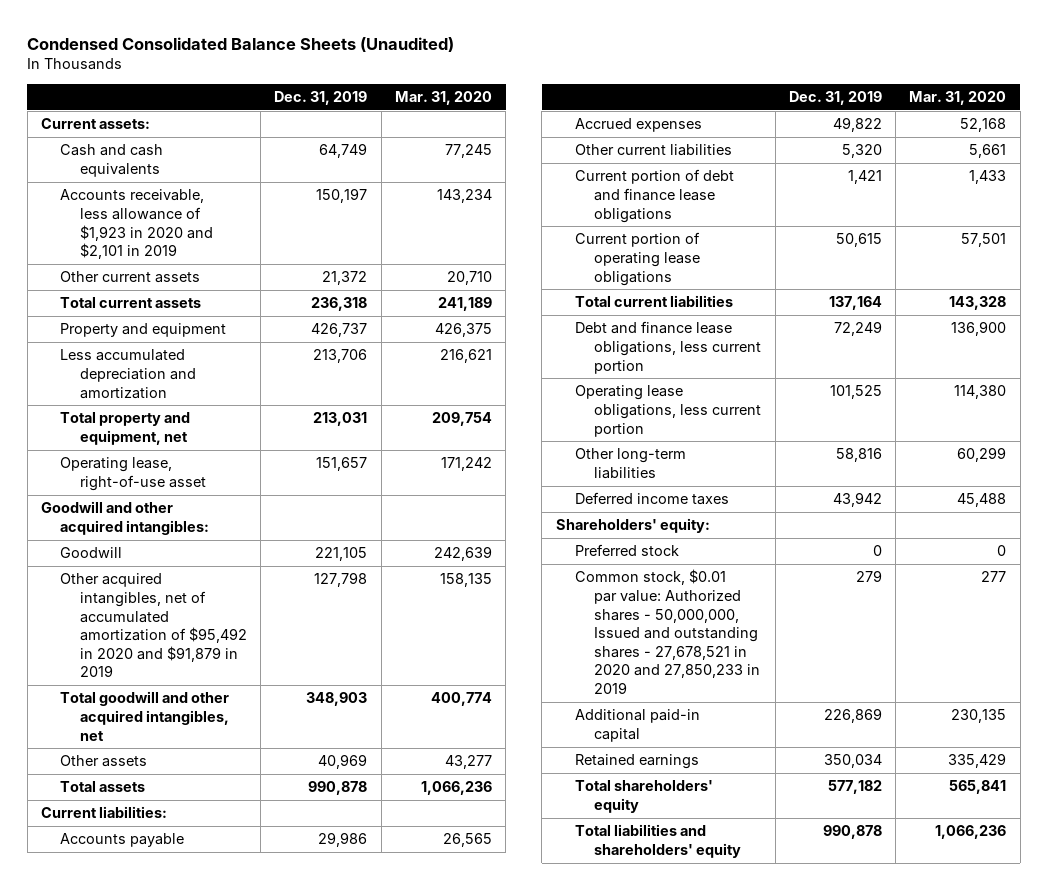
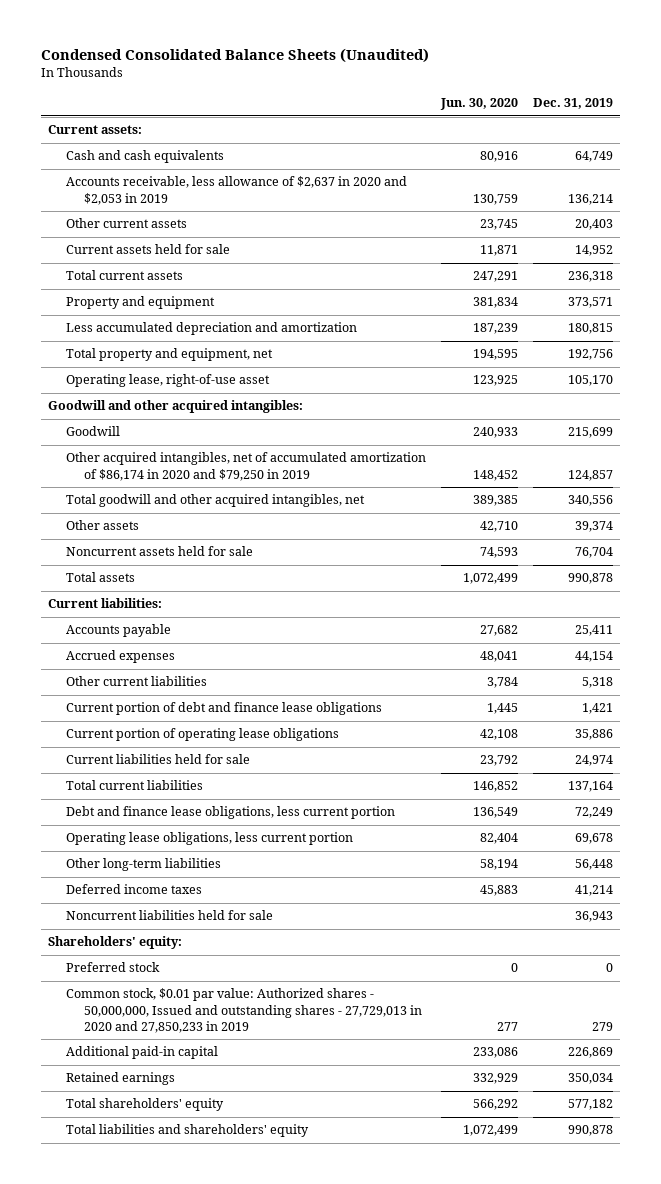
- | Dec. 31, 2019 | Mar. 31, 2020
+ | Jun. 30, 2020 | Dec. 31, 2019
- Accounts receivable, less allowance of $1,923 in 2020 and $2,101 in 2019 | 150,197 | 143,234
- Other current assets | 21,372 | 20,710
+ Accounts receivable, less allowance of $2,637 in 2020 and $2,053 in 2019 | 130,759 | 136,214
+ Other current assets | 23,745 | 20,403
+ Current assets held for sale | 11,871 | 14,952
- Property and equipment | 426,737 | 426,375
- Less accumulated depreciation and amortization | 213,706 | 216,621
- Total property and equipment, net | 213,031 | 209,754
- Operating lease, right-of-use asset | 151,657 | 171,242
+ Property and equipment | 381,834 | 373,571
+ Less accumulated depreciation and amortization | 187,239 | 180,815
+ Total property and equipment, net | 194,595 | 192,756
+ Operating lease, right-of-use asset | 123,925 | 105,170
- Goodwill | 221,105 | 242,639
- Other acquired intangibles, net of accumulated amortization of $95,492 in 2020 and $91,879 in 2019 | 127,798 | 158,135
- Total goodwill and other acquired intangibles, net | 348,903 | 400,774
- Other assets | 40,969 | 43,277
+ Goodwill | 240,933 | 215,699
+ Other acquired intangibles, net of accumulated amortization of $86,174 in 2020 and $79,250 in 2019 | 148,452 | 124,857
+ Total goodwill and other acquired intangibles, net | 389,385 | 340,556
+ Other assets | 42,710 | 39,374
+ Noncurrent assets held for sale | 74,593 | 76,704
- Accounts payable | 29,986 | 26,565
- Accrued expenses | 49,822 | 52,168
- Other current liabilities | 5,320 | 5,661
+ Accounts payable | 27,682 | 25,411
+ Accrued expenses | 48,041 | 44,154
+ Other current liabilities | 3,784 | 5,318
- Current portion of operating lease obligations | 50,615 | 57,501
+ Current portion of operating lease obligations | 42,108 | 35,886
+ Current liabilities held for sale | 23,792 | 24,974
- Operating lease obligations, less current portion | 101,525 | 114,380
- Other long-term liabilities | 58,816 | 60,299
- Deferred income taxes | 43,942 | 45,488
+ Operating lease obligations, less current portion | 82,404 | 69,678
+ Other long-term liabilities | 58,194 | 56,448
+ Deferred income taxes | 45,883 | 41,214
+ Noncurrent liabilities held for sale | | 36,943
- Common stock, $0.01 par value: Authorized shares - 50,000,000, Issued and outstanding shares - 27,678,521 in 2020 and 27,850,233 in 2019 | 279 | 277
+ Common stock, $0.01 par value: Authorized shares - 50,000,000, Issued and outstanding shares - 27,729,013 in 2020 and 27,850,233 in 2019 | 277 | 279

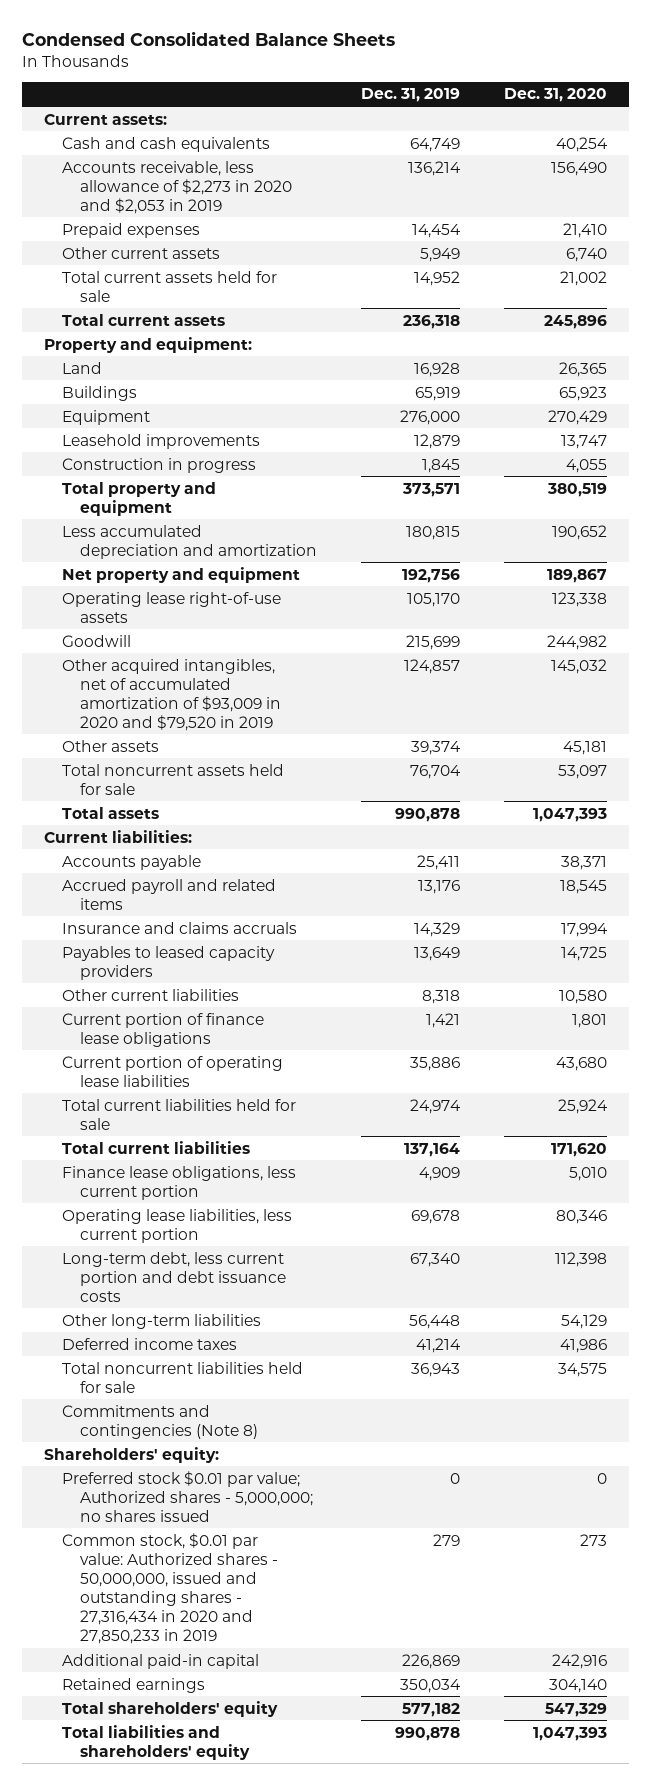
- Condensed Consolidated Balance Sheets (Unaudited)
+ Condensed Consolidated Balance Sheets
- | Jun. 30, 2020 | Dec. 31, 2019
+ | Dec. 31, 2019 | Dec. 31, 2020
- Accounts receivable, less allowance of $2,637 in 2020 and $2,053 in 2019 | 130,759 | 136,214
- Other current assets | 23,745 | 20,403
- Current assets held for sale | 11,871 | 14,952
+ Accounts receivable, less allowance of $2,273 in 2020 and $2,053 in 2019 | 136,214 | 156,490
+ Prepaid expenses | 14,454 | 21,410
+ Other current assets | 5,949 | 6,740
+ Total current assets held for sale | 14,952 | 21,002
- Property and equipment | 381,834 | 373,571
+ Property and equipment:
+ Land | 16,928 | 26,365
+ Buildings | 65,919 | 65,923
+ Equipment | 276,000 | 270,429
+ Leasehold improvements | 12,879 | 13,747
+ Construction in progress | 1,845 | 4,055
+ Total property and equipment | 373,571 | 380,519
- Total property and equipment, net | 194,595 | 192,756
- Operating lease, right-of-use asset | 123,925 | 105,170
- Goodwill and other acquired intangibles:
+ Net property and equipment | 192,756 | 189,867
+ Operating lease right-of-use assets | 105,170 | 123,338
- Other acquired intangibles, net of accumulated amortization of $86,174 in 2020 and $79,250 in 2019 | 148,452 | 124,857
- Total goodwill and other acquired intangibles, net | 389,385 | 340,556
+ Other acquired intangibles, net of accumulated amortization of $93,009 in 2020 and $79,520 in 2019 | 124,857 | 145,032
- Noncurrent assets held for sale | 74,593 | 76,704
+ Total noncurrent assets held for sale | 76,704 | 53,097
- Accrued expenses | 48,041 | 44,154
- Other current liabilities | 3,784 | 5,318
- Current portion of debt and finance lease obligations | 1,445 | 1,421
- Current portion of operating lease obligations | 42,108 | 35,886
- Current liabilities held for sale | 23,792 | 24,974
+ Accrued payroll and related items | 13,176 | 18,545
+ Insurance and claims accruals | 14,329 | 17,994
+ Payables to leased capacity providers | 13,649 | 14,725
+ Other current liabilities | 8,318 | 10,580
+ Current portion of finance lease obligations | 1,421 | 1,801
+ Current portion of operating lease liabilities | 35,886 | 43,680
+ Total current liabilities held for sale | 24,974 | 25,924
- Debt and finance lease obligations, less current portion | 136,549 | 72,249
- Operating lease obligations, less current portion | 82,404 | 69,678
+ Finance lease obligations, less current portion | 4,909 | 5,010
+ Operating lease liabilities, less current portion | 69,678 | 80,346
+ Long-term debt, less current portion and debt issuance costs | 67,340 | 112,398
- Noncurrent liabilities held for sale | | 36,943
+ Total noncurrent liabilities held for sale | 36,943 | 34,575
+ Commitments and contingencies (Note 8)
- Preferred stock | 0 | 0
- Common stock, $0.01 par value: Authorized shares - 50,000,000, Issued and outstanding shares - 27,729,013 in 2020 and 27,850,233 in 2019 | 277 | 279
+ Preferred stock $0.01 par value; Authorized shares - 5,000,000; no shares issued | 0 | 0
+ Common stock, $0.01 par value: Authorized shares - 50,000,000, issued and outstanding shares - 27,316,434 in 2020 and 27,850,233 in 2019 | 279 | 273

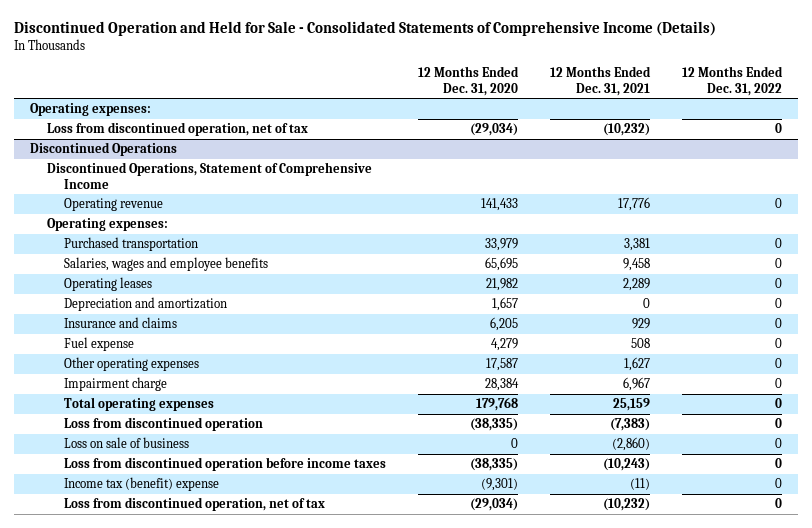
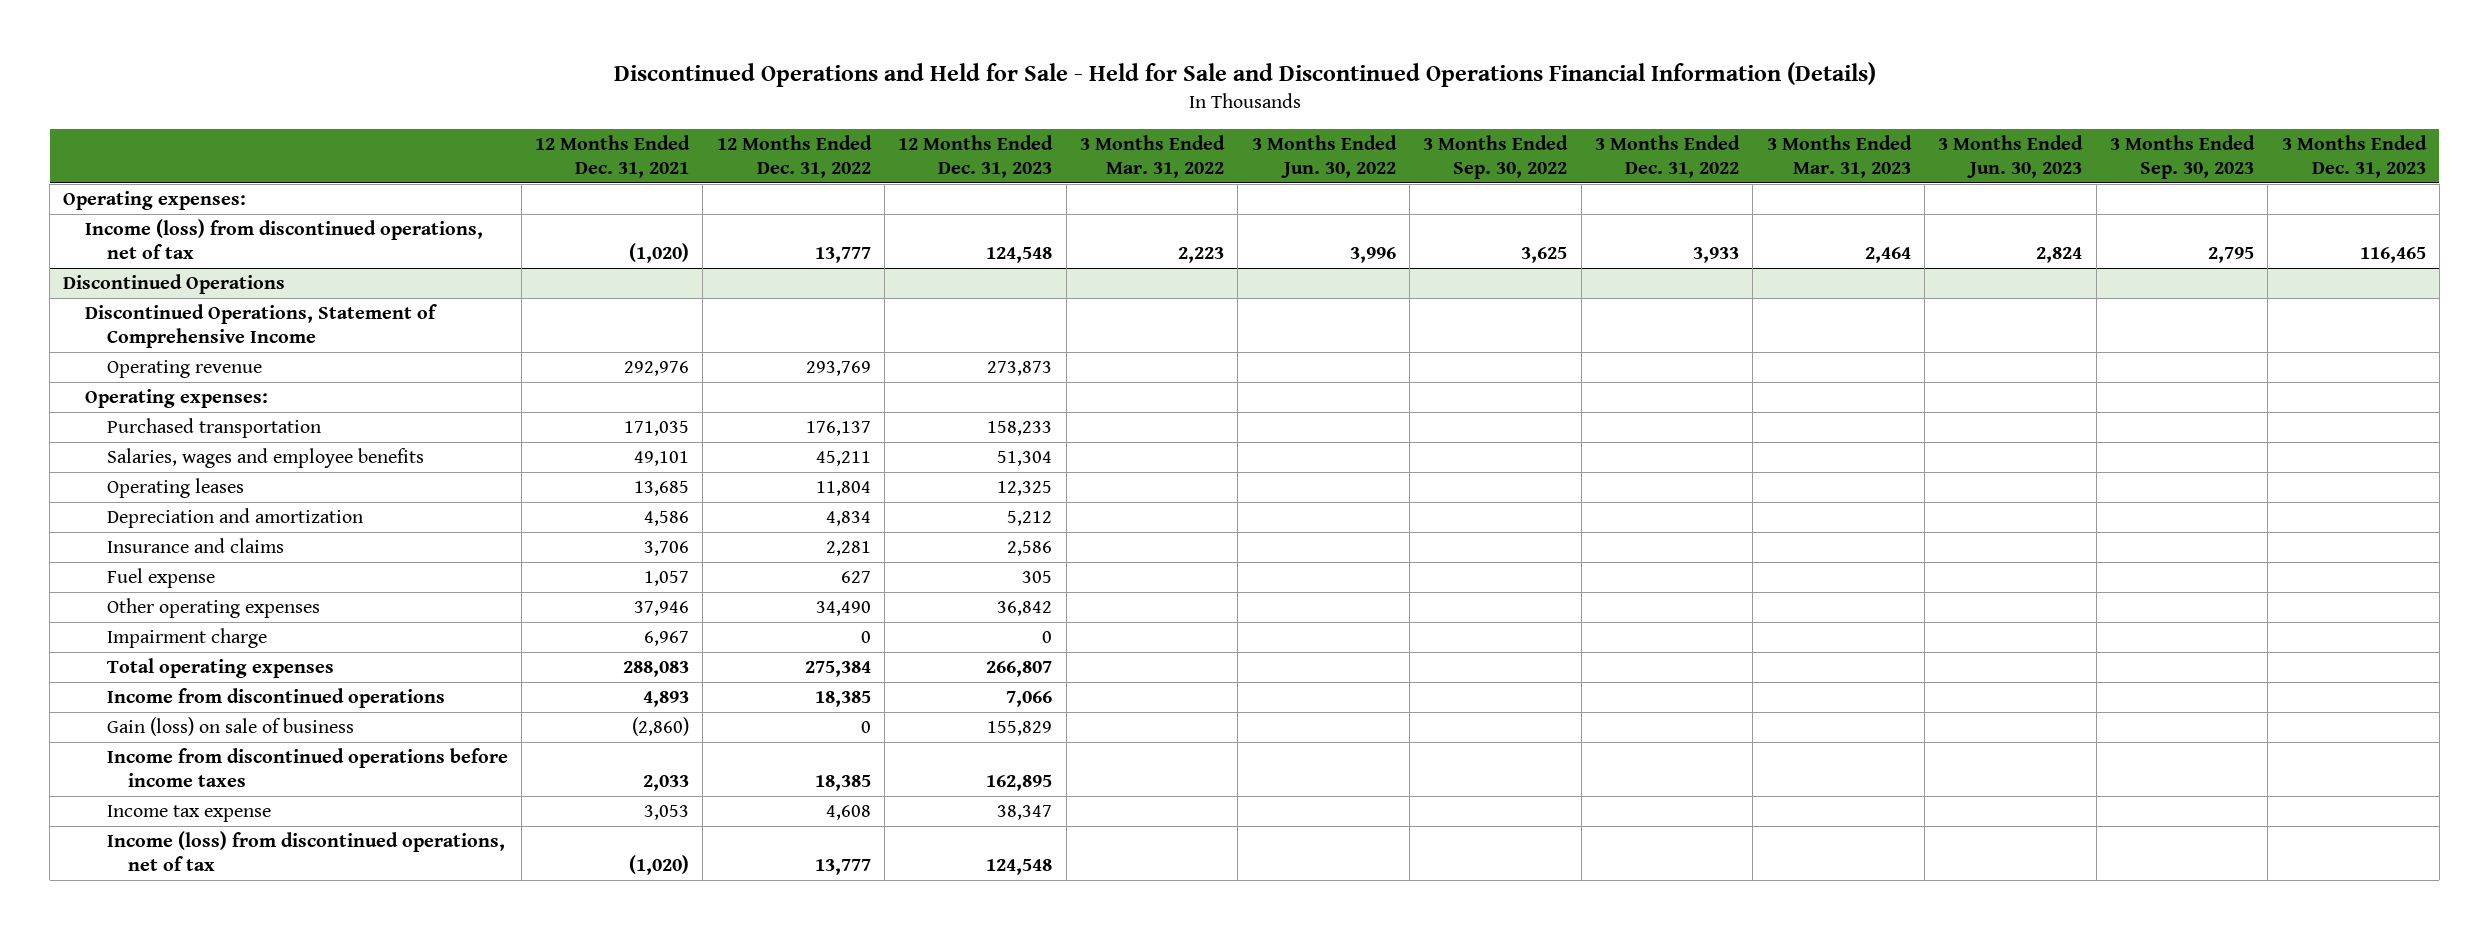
- Discontinued Operation and Held for Sale - Consolidated Statements of Comprehensive Income (Details)
+ Discontinued Operations and Held for Sale - Held for Sale and Discontinued Operations Financial Information (Details)
- | 12 Months Ended Dec. 31, 2020 | 12 Months Ended Dec. 31, 2021 | 12 Months Ended Dec. 31, 2022
+ | 12 Months Ended Dec. 31, 2021 | 12 Months Ended Dec. 31, 2022 | 12 Months Ended Dec. 31, 2023 | 3 Months Ended Mar. 31, 2022 | 3 Months Ended Jun. 30, 2022 | 3 Months Ended Sep. 30, 2022 | 3 Months Ended Dec. 31, 2022 | 3 Months Ended Mar. 31, 2023 | 3 Months Ended Jun. 30, 2023 | 3 Months Ended Sep. 30, 2023 | 3 Months Ended Dec. 31, 2023
- Loss from discontinued operation, net of tax | (29,034) | (10,232) | 0
+ Income (loss) from discontinued operations, net of tax | (1,020) | 13,777 | 124,548 | 2,223 | 3,996 | 3,625 | 3,933 | 2,464 | 2,824 | 2,795 | 116,465
@ Discontinued Operations
- Operating revenue | 141,433 | 17,776 | 0
+ Operating revenue | 292,976 | 293,769 | 273,873 | | | | | | | |
- Purchased transportation | 33,979 | 3,381 | 0
- Salaries, wages and employee benefits | 65,695 | 9,458 | 0
- Operating leases | 21,982 | 2,289 | 0
- Depreciation and amortization | 1,657 | 0 | 0
- Insurance and claims | 6,205 | 929 | 0
- Fuel expense | 4,279 | 508 | 0
- Other operating expenses | 17,587 | 1,627 | 0
+ Purchased transportation | 171,035 | 176,137 | 158,233 | | | | | | | |
+ Salaries, wages and employee benefits | 49,101 | 45,211 | 51,304 | | | | | | | |
+ Operating leases | 13,685 | 11,804 | 12,325 | | | | | | | |
+ Depreciation and amortization | 4,586 | 4,834 | 5,212 | | | | | | | |
+ Insurance and claims | 3,706 | 2,281 | 2,586 | | | | | | | |
+ Fuel expense | 1,057 | 627 | 305 | | | | | | | |
+ Other operating expenses | 37,946 | 34,490 | 36,842 | | | | | | | |
- Total operating expenses | 179,768 | 25,159 | 0
- Loss from discontinued operation | (38,335) | (7,383) | 0
- Loss on sale of business | 0 | (2,860) | 0
- Loss from discontinued operation before income taxes | (38,335) | (10,243) | 0
- Income tax (benefit) expense | (9,301) | (11) | 0
- Loss from discontinued operation, net of tax | (29,034) | (10,232) | 0
+ Total operating expenses | 288,083 | 275,384 | 266,807 | | | | | | | |
+ Income from discontinued operations | 4,893 | 18,385 | 7,066 | | | | | | | |
+ Gain (loss) on sale of business | (2,860) | 0 | 155,829 | | | | | | | |
+ Income from discontinued operations before income taxes | 2,033 | 18,385 | 162,895 | | | | | | | |
+ Income tax expense | 3,053 | 4,608 | 38,347 | | | | | | | |
+ Income (loss) from discontinued operations, net of tax | (1,020) | 13,777 | 124,548 | | | | | | | |

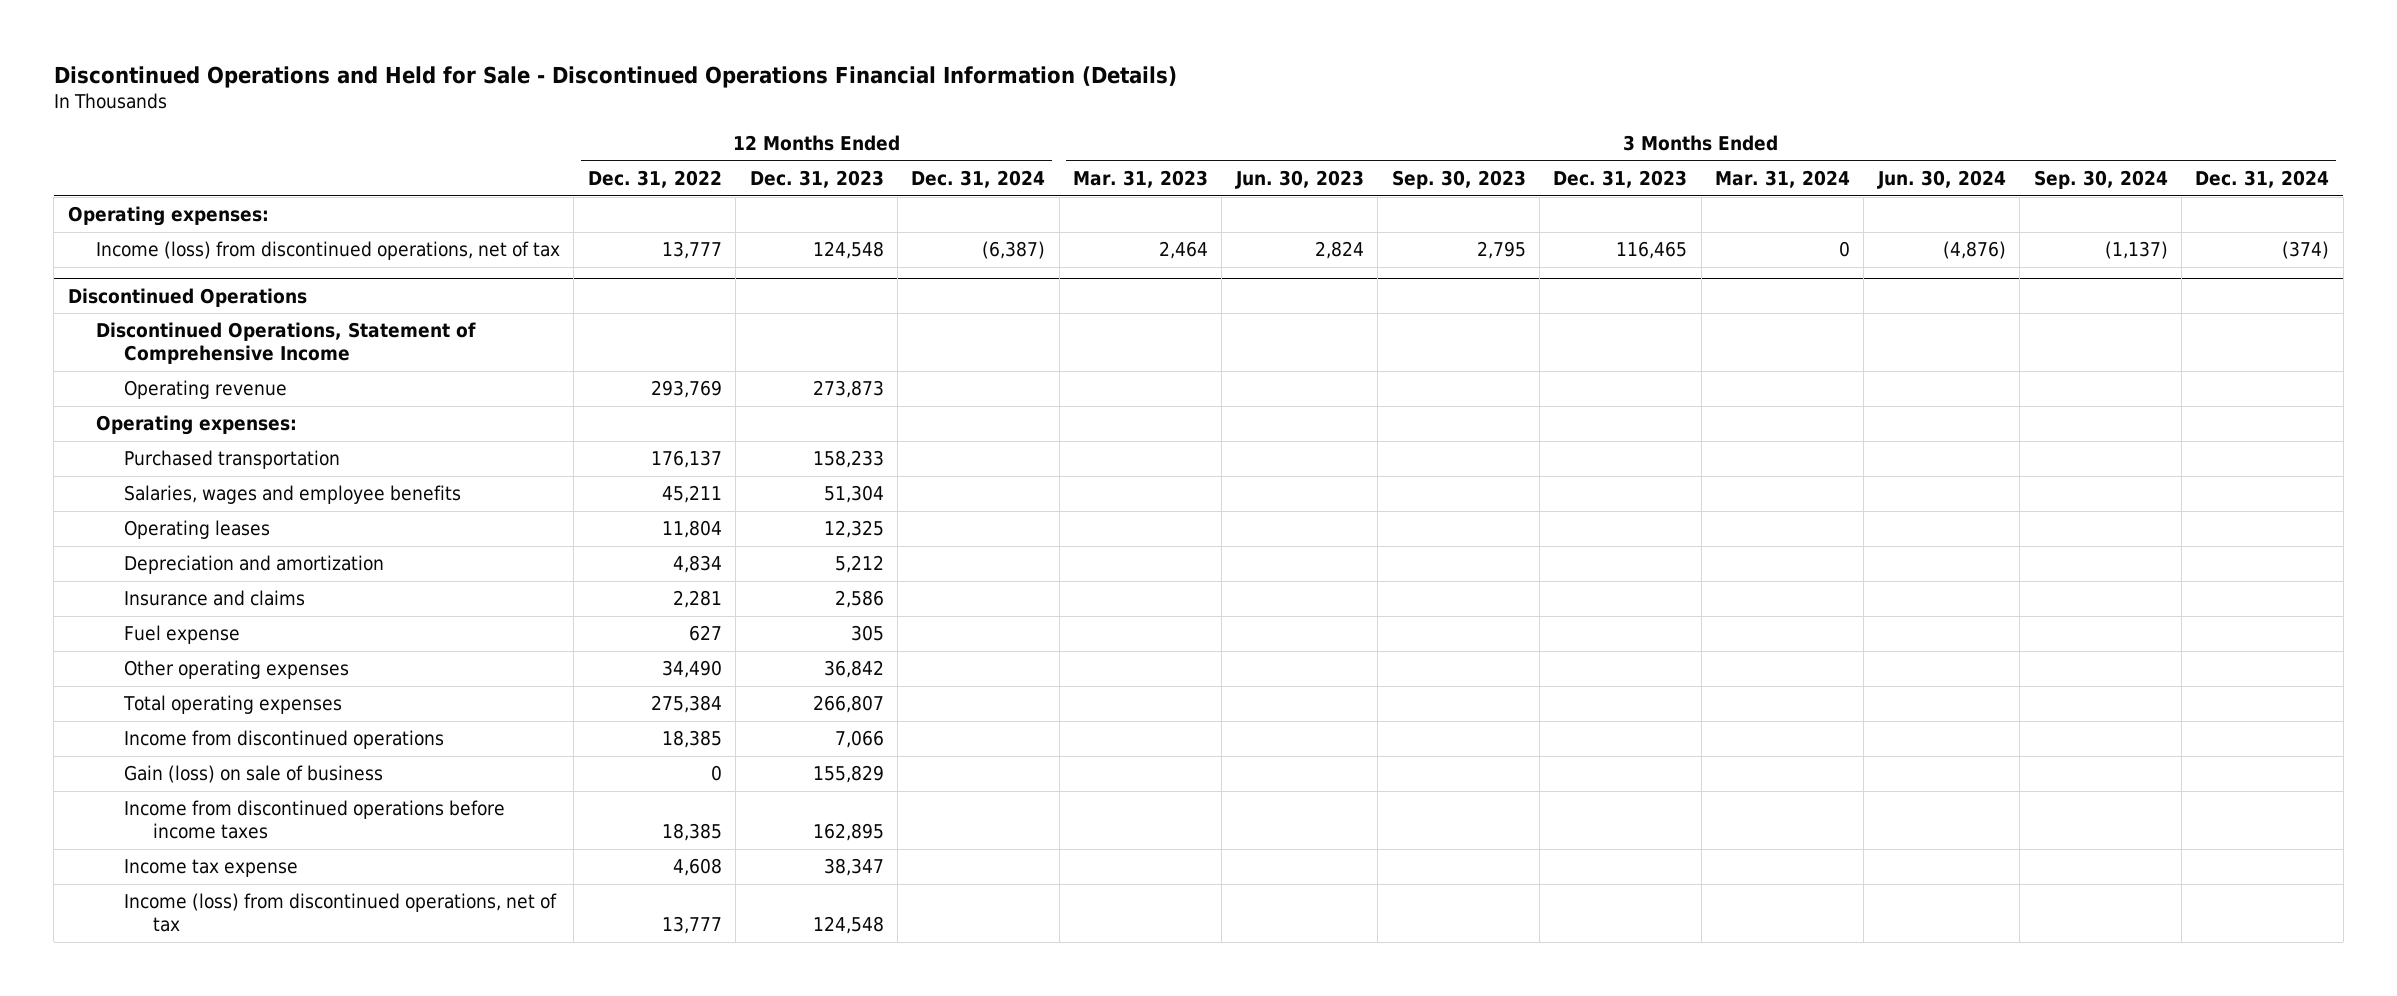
- Discontinued Operations and Held for Sale - Held for Sale and Discontinued Operations Financial Information (Details)
+ Discontinued Operations and Held for Sale - Discontinued Operations Financial Information (Details)
- | 12 Months Ended Dec. 31, 2021 | 12 Months Ended Dec. 31, 2022 | 12 Months Ended Dec. 31, 2023 | 3 Months Ended Mar. 31, 2022 | 3 Months Ended Jun. 30, 2022 | 3 Months Ended Sep. 30, 2022 | 3 Months Ended Dec. 31, 2022 | 3 Months Ended Mar. 31, 2023 | 3 Months Ended Jun. 30, 2023 | 3 Months Ended Sep. 30, 2023 | 3 Months Ended Dec. 31, 2023
+ | 12 Months Ended Dec. 31, 2022 | 12 Months Ended Dec. 31, 2023 | 12 Months Ended Dec. 31, 2024 | 3 Months Ended Mar. 31, 2023 | 3 Months Ended Jun. 30, 2023 | 3 Months Ended Sep. 30, 2023 | 3 Months Ended Dec. 31, 2023 | 3 Months Ended Mar. 31, 2024 | 3 Months Ended Jun. 30, 2024 | 3 Months Ended Sep. 30, 2024 | 3 Months Ended Dec. 31, 2024
@ Discontinued Operations
- Impairment charge | 6,967 | 0 | 0 | | | | | | | |

